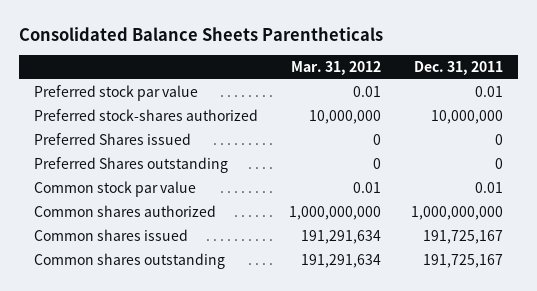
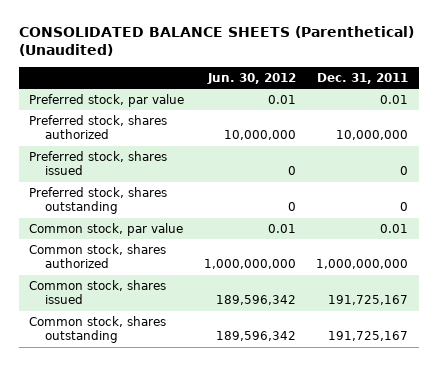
- Consolidated Balance Sheets Parentheticals
+ CONSOLIDATED BALANCE SHEETS (Parenthetical) (Unaudited)
- | Mar. 31, 2012 | Dec. 31, 2011
+ | Jun. 30, 2012 | Dec. 31, 2011
- Preferred stock par value | 0.01 | 0.01
- Preferred stock-shares authorized | 10,000,000 | 10,000,000
- Preferred Shares issued | 0 | 0
- Preferred Shares outstanding | 0 | 0
- Common stock par value | 0.01 | 0.01
- Common shares authorized | 1,000,000,000 | 1,000,000,000
- Common shares issued | 191,291,634 | 191,725,167
- Common shares outstanding | 191,291,634 | 191,725,167
+ Preferred stock, par value | 0.01 | 0.01
+ Preferred stock, shares authorized | 10,000,000 | 10,000,000
+ Preferred stock, shares issued | 0 | 0
+ Preferred stock, shares outstanding | 0 | 0
+ Common stock, par value | 0.01 | 0.01
+ Common stock, shares authorized | 1,000,000,000 | 1,000,000,000
+ Common stock, shares issued | 189,596,342 | 191,725,167
+ Common stock, shares outstanding | 189,596,342 | 191,725,167

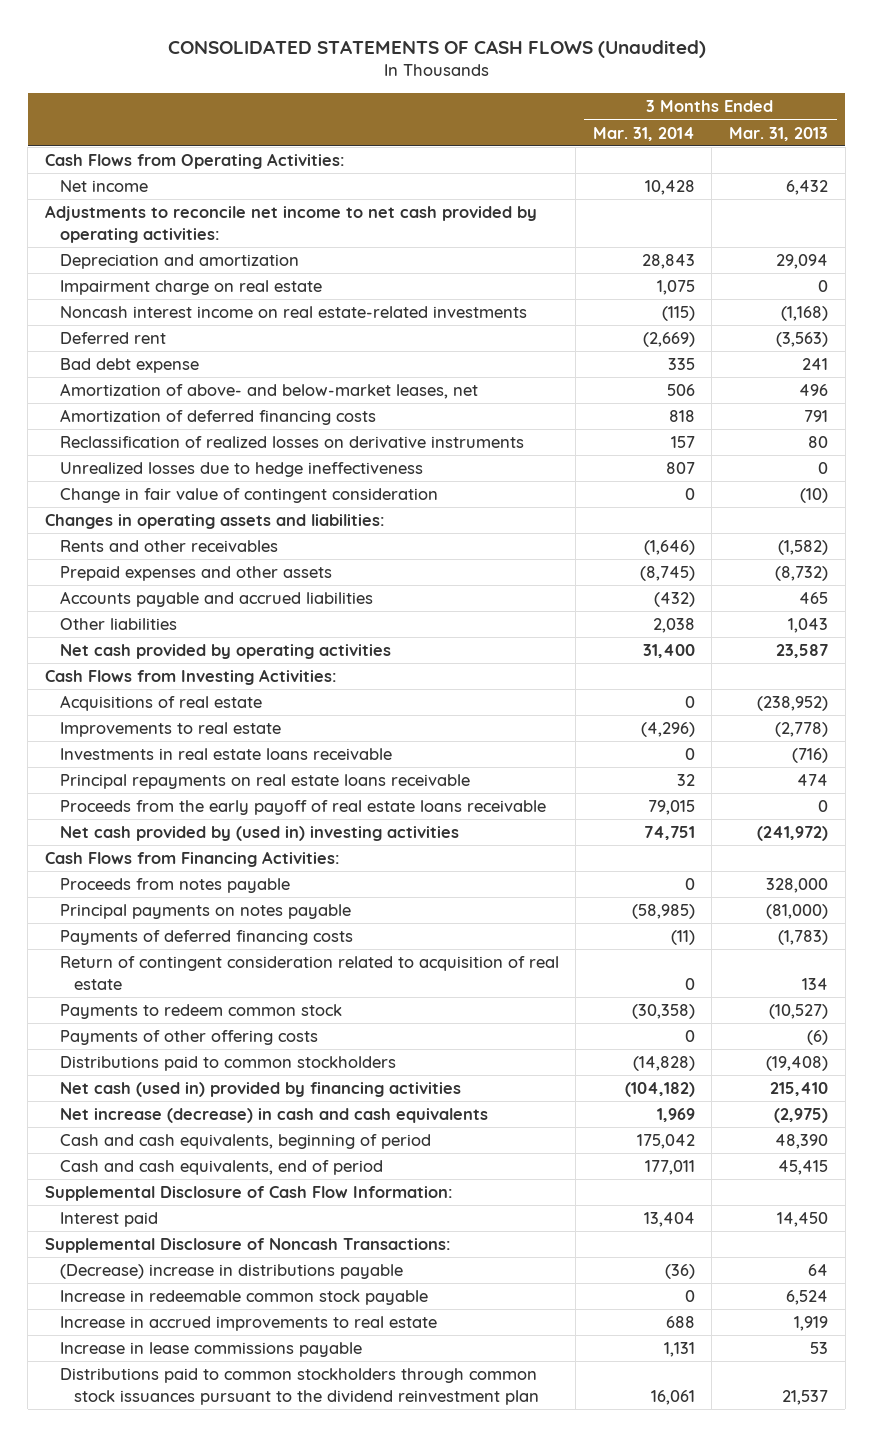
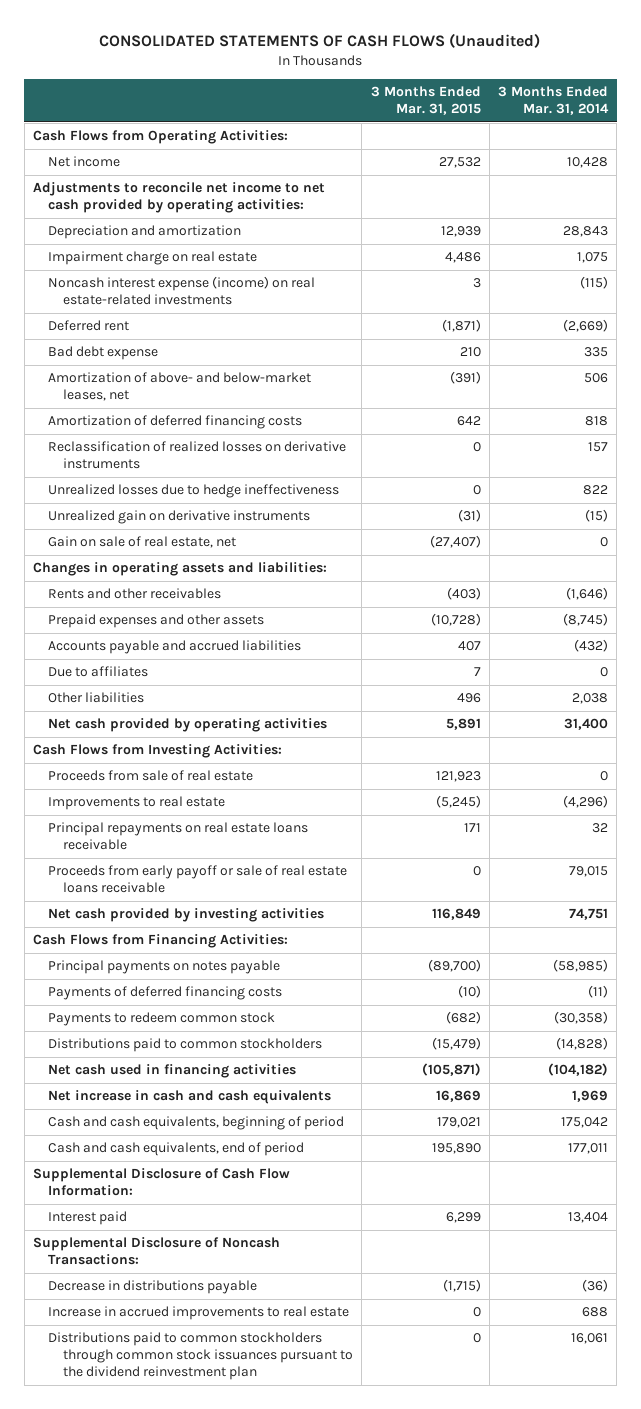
- | 3 Months Ended Mar. 31, 2014 | 3 Months Ended Mar. 31, 2013
+ | 3 Months Ended Mar. 31, 2015 | 3 Months Ended Mar. 31, 2014
- Noncash interest income on real estate-related investments | (115) | (1,168)
+ Noncash interest expense (income) on real estate-related investments | 3 | (115)
- Unrealized losses due to hedge ineffectiveness | 807 | 0
- Change in fair value of contingent consideration | 0 | (10)
+ Unrealized losses due to hedge ineffectiveness | 0 | 822
+ Unrealized gain on derivative instruments | (31) | (15)
+ Gain on sale of real estate, net | (27,407) | 0
+ Due to affiliates | 7 | 0
- Acquisitions of real estate | 0 | (238,952)
+ Proceeds from sale of real estate | 121,923 | 0
- Investments in real estate loans receivable | 0 | (716)
- Proceeds from the early payoff of real estate loans receivable | 79,015 | 0
- Net cash provided by (used in) investing activities | 74,751 | (241,972)
+ Proceeds from early payoff or sale of real estate loans receivable | 0 | 79,015
+ Net cash provided by investing activities | 116,849 | 74,751
- Proceeds from notes payable | 0 | 328,000
- Return of contingent consideration related to acquisition of real estate | 0 | 134
- Payments of other offering costs | 0 | (6)
- Net cash (used in) provided by financing activities | (104,182) | 215,410
- Net increase (decrease) in cash and cash equivalents | 1,969 | (2,975)
+ Net cash used in financing activities | (105,871) | (104,182)
+ Net increase in cash and cash equivalents | 16,869 | 1,969
- (Decrease) increase in distributions payable | (36) | 64
- Increase in redeemable common stock payable | 0 | 6,524
+ Decrease in distributions payable | (1,715) | (36)
- Increase in lease commissions payable | 1,131 | 53

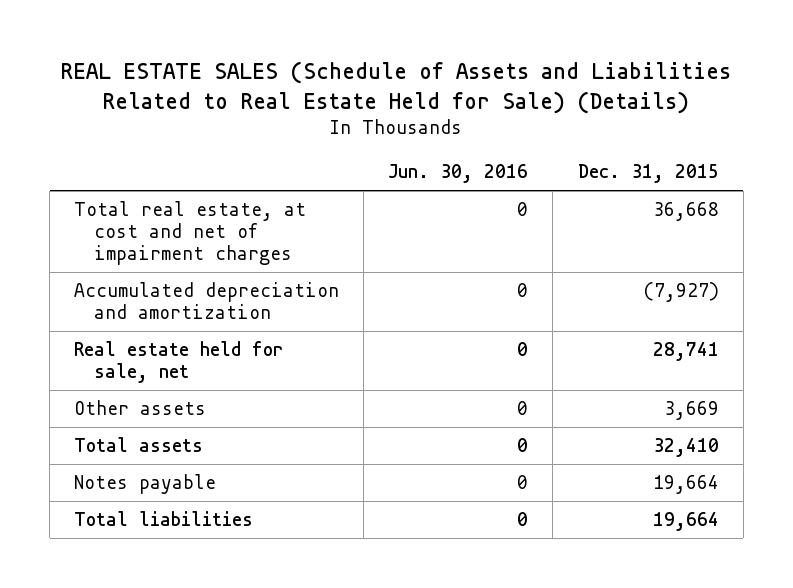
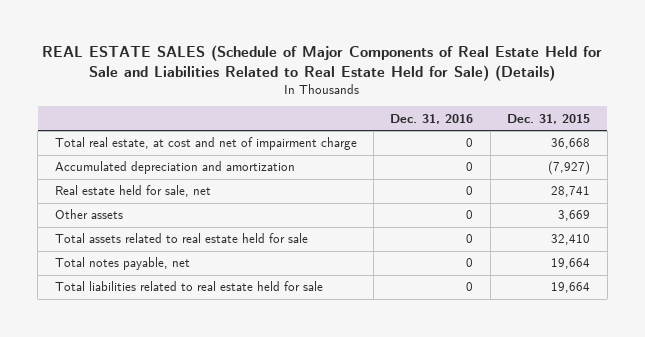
- REAL ESTATE SALES (Schedule of Assets and Liabilities Related to Real Estate Held for Sale) (Details)
+ REAL ESTATE SALES (Schedule of Major Components of Real Estate Held for Sale and Liabilities Related to Real Estate Held for Sale) (Details)
- | Jun. 30, 2016 | Dec. 31, 2015
+ | Dec. 31, 2016 | Dec. 31, 2015
- Total real estate, at cost and net of impairment charges | 0 | 36,668
+ Total real estate, at cost and net of impairment charge | 0 | 36,668
- Total assets | 0 | 32,410
- Notes payable | 0 | 19,664
- Total liabilities | 0 | 19,664
+ Total assets related to real estate held for sale | 0 | 32,410
+ Total notes payable, net | 0 | 19,664
+ Total liabilities related to real estate held for sale | 0 | 19,664

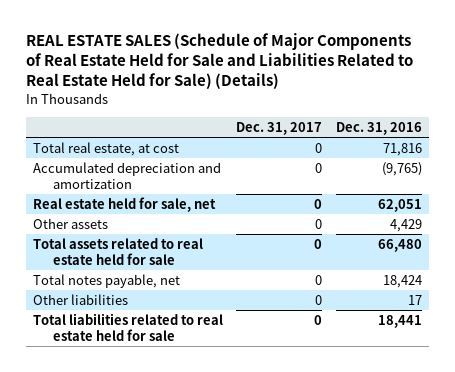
- | Dec. 31, 2016 | Dec. 31, 2015
+ | Dec. 31, 2017 | Dec. 31, 2016
- Total real estate, at cost and net of impairment charge | 0 | 36,668
- Accumulated depreciation and amortization | 0 | (7,927)
- Real estate held for sale, net | 0 | 28,741
- Other assets | 0 | 3,669
- Total assets related to real estate held for sale | 0 | 32,410
- Total notes payable, net | 0 | 19,664
- Total liabilities related to real estate held for sale | 0 | 19,664
+ Total real estate, at cost | 0 | 71,816
+ Accumulated depreciation and amortization | 0 | (9,765)
+ Real estate held for sale, net | 0 | 62,051
+ Other assets | 0 | 4,429
+ Total assets related to real estate held for sale | 0 | 66,480
+ Total notes payable, net | 0 | 18,424
+ Other liabilities | 0 | 17
+ Total liabilities related to real estate held for sale | 0 | 18,441

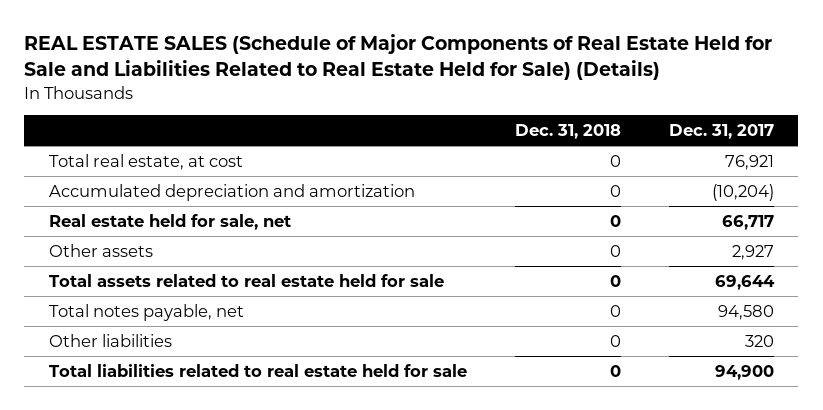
- | Dec. 31, 2017 | Dec. 31, 2016
+ | Dec. 31, 2018 | Dec. 31, 2017
- Total real estate, at cost | 0 | 71,816
- Accumulated depreciation and amortization | 0 | (9,765)
- Real estate held for sale, net | 0 | 62,051
- Other assets | 0 | 4,429
- Total assets related to real estate held for sale | 0 | 66,480
- Total notes payable, net | 0 | 18,424
- Other liabilities | 0 | 17
- Total liabilities related to real estate held for sale | 0 | 18,441
+ Total real estate, at cost | 0 | 76,921
+ Accumulated depreciation and amortization | 0 | (10,204)
+ Real estate held for sale, net | 0 | 66,717
+ Other assets | 0 | 2,927
+ Total assets related to real estate held for sale | 0 | 69,644
+ Total notes payable, net | 0 | 94,580
+ Other liabilities | 0 | 320
+ Total liabilities related to real estate held for sale | 0 | 94,900

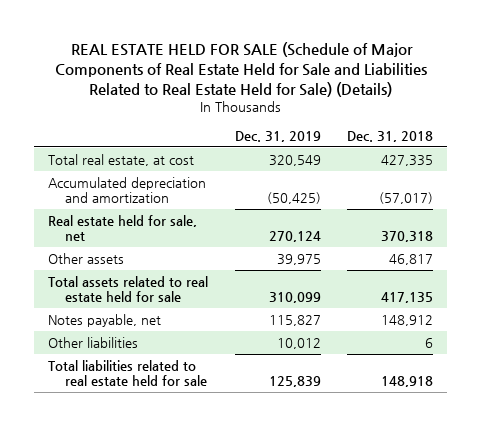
- REAL ESTATE SALES (Schedule of Major Components of Real Estate Held for Sale and Liabilities Related to Real Estate Held for Sale) (Details)
+ REAL ESTATE HELD FOR SALE (Schedule of Major Components of Real Estate Held for Sale and Liabilities Related to Real Estate Held for Sale) (Details)
- | Dec. 31, 2018 | Dec. 31, 2017
+ | Dec. 31, 2019 | Dec. 31, 2018
- Total real estate, at cost | 0 | 76,921
- Accumulated depreciation and amortization | 0 | (10,204)
- Real estate held for sale, net | 0 | 66,717
- Other assets | 0 | 2,927
- Total assets related to real estate held for sale | 0 | 69,644
- Total notes payable, net | 0 | 94,580
- Other liabilities | 0 | 320
- Total liabilities related to real estate held for sale | 0 | 94,900
+ Total real estate, at cost | 320,549 | 427,335
+ Accumulated depreciation and amortization | (50,425) | (57,017)
+ Real estate held for sale, net | 270,124 | 370,318
+ Other assets | 39,975 | 46,817
+ Total assets related to real estate held for sale | 310,099 | 417,135
+ Notes payable, net | 115,827 | 148,912
+ Other liabilities | 10,012 | 6
+ Total liabilities related to real estate held for sale | 125,839 | 148,918

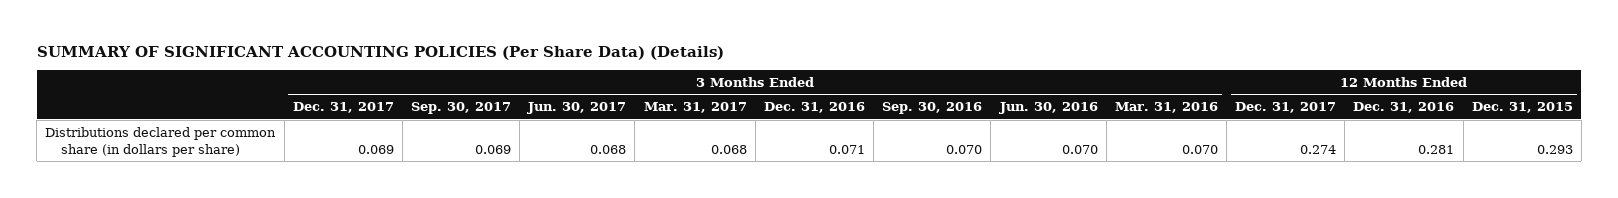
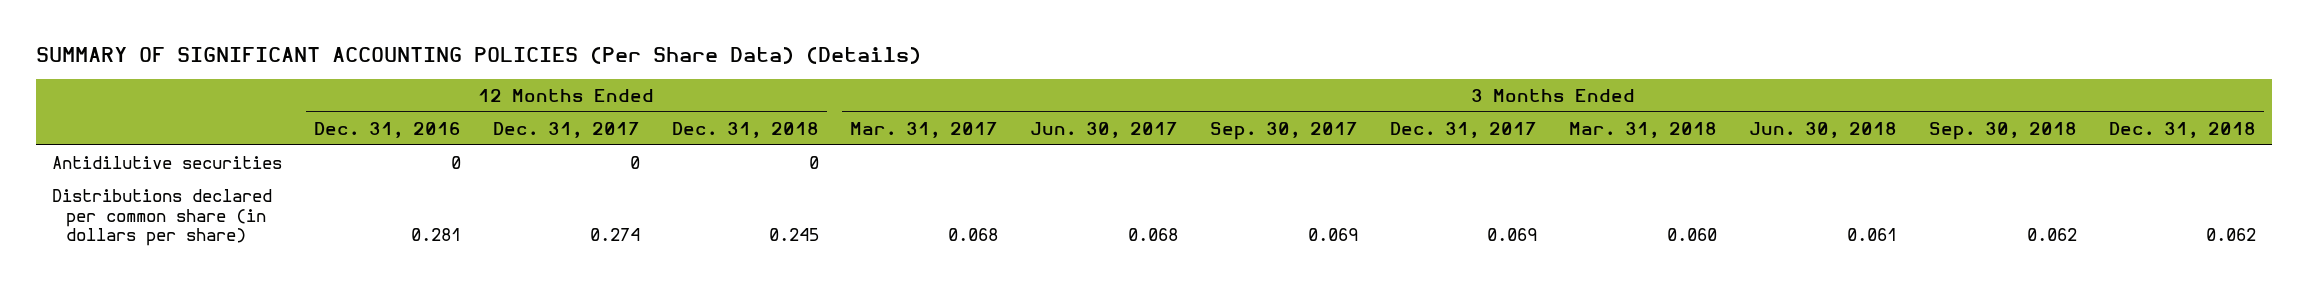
- | 3 Months Ended Dec. 31, 2017 | 3 Months Ended Sep. 30, 2017 | 3 Months Ended Jun. 30, 2017 | 3 Months Ended Mar. 31, 2017 | 3 Months Ended Dec. 31, 2016 | 3 Months Ended Sep. 30, 2016 | 3 Months Ended Jun. 30, 2016 | 3 Months Ended Mar. 31, 2016 | 12 Months Ended Dec. 31, 2017 | 12 Months Ended Dec. 31, 2016 | 12 Months Ended Dec. 31, 2015
+ | 12 Months Ended Dec. 31, 2016 | 12 Months Ended Dec. 31, 2017 | 12 Months Ended Dec. 31, 2018 | 3 Months Ended Mar. 31, 2017 | 3 Months Ended Jun. 30, 2017 | 3 Months Ended Sep. 30, 2017 | 3 Months Ended Dec. 31, 2017 | 3 Months Ended Mar. 31, 2018 | 3 Months Ended Jun. 30, 2018 | 3 Months Ended Sep. 30, 2018 | 3 Months Ended Dec. 31, 2018
+ Antidilutive securities | 0 | 0 | 0 | | | | | | | |

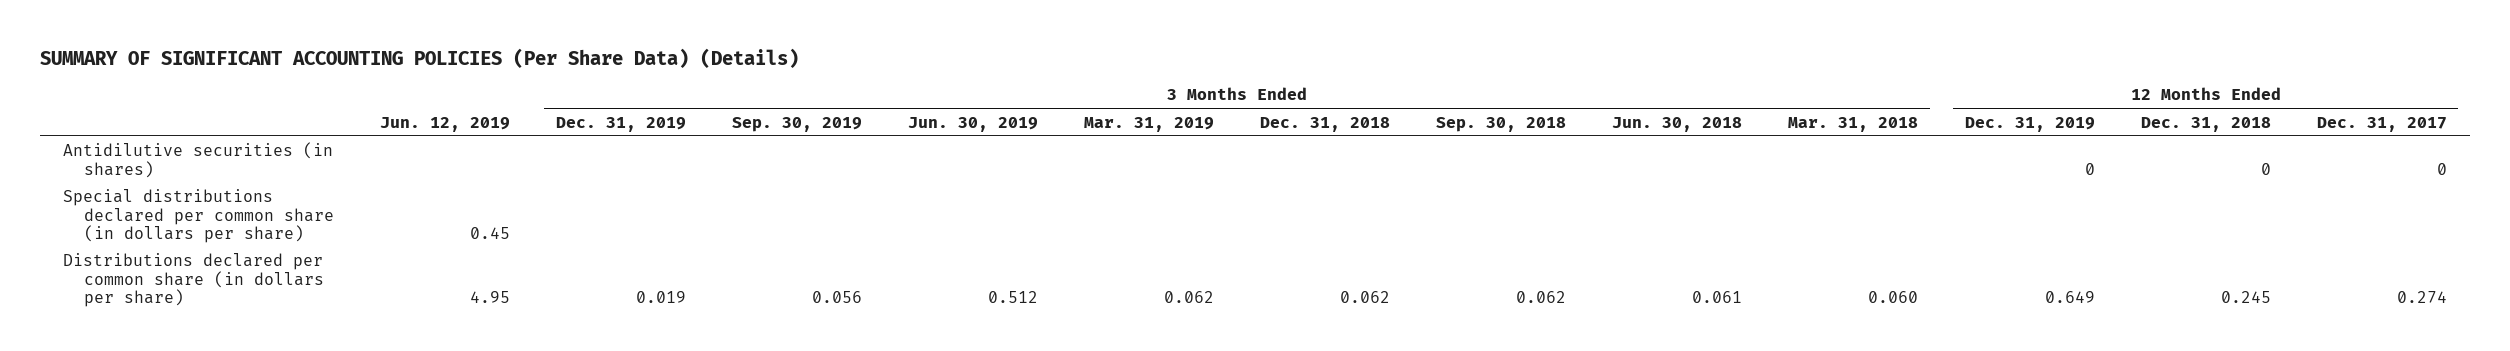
- | 12 Months Ended Dec. 31, 2016 | 12 Months Ended Dec. 31, 2017 | 12 Months Ended Dec. 31, 2018 | 3 Months Ended Mar. 31, 2017 | 3 Months Ended Jun. 30, 2017 | 3 Months Ended Sep. 30, 2017 | 3 Months Ended Dec. 31, 2017 | 3 Months Ended Mar. 31, 2018 | 3 Months Ended Jun. 30, 2018 | 3 Months Ended Sep. 30, 2018 | 3 Months Ended Dec. 31, 2018
+ | Jun. 12, 2019 | 3 Months Ended Dec. 31, 2019 | 3 Months Ended Sep. 30, 2019 | 3 Months Ended Jun. 30, 2019 | 3 Months Ended Mar. 31, 2019 | 3 Months Ended Dec. 31, 2018 | 3 Months Ended Sep. 30, 2018 | 3 Months Ended Jun. 30, 2018 | 3 Months Ended Mar. 31, 2018 | 12 Months Ended Dec. 31, 2019 | 12 Months Ended Dec. 31, 2018 | 12 Months Ended Dec. 31, 2017
- Antidilutive securities | 0 | 0 | 0 | | | | | | | |
+ Antidilutive securities (in shares) | | | | | | | | | | 0 | 0 | 0
+ Special distributions declared per common share (in dollars per share) | 0.45 | | | | | | | | | | |

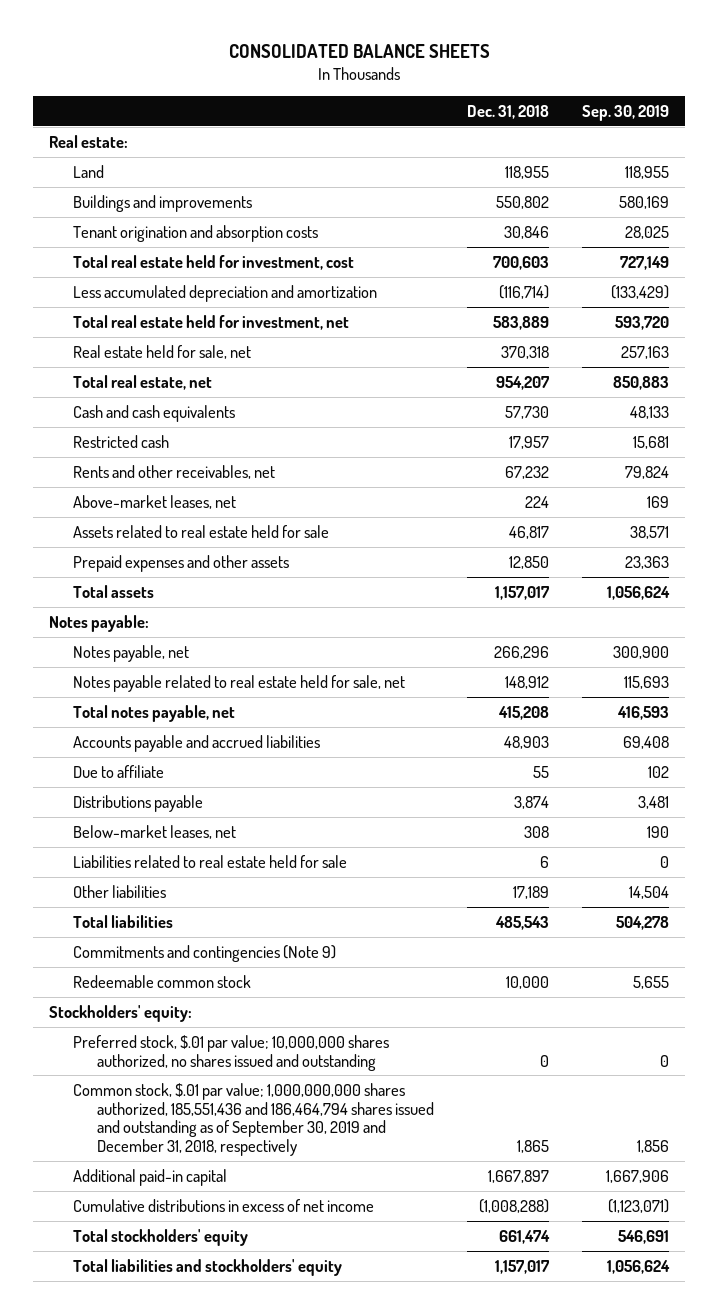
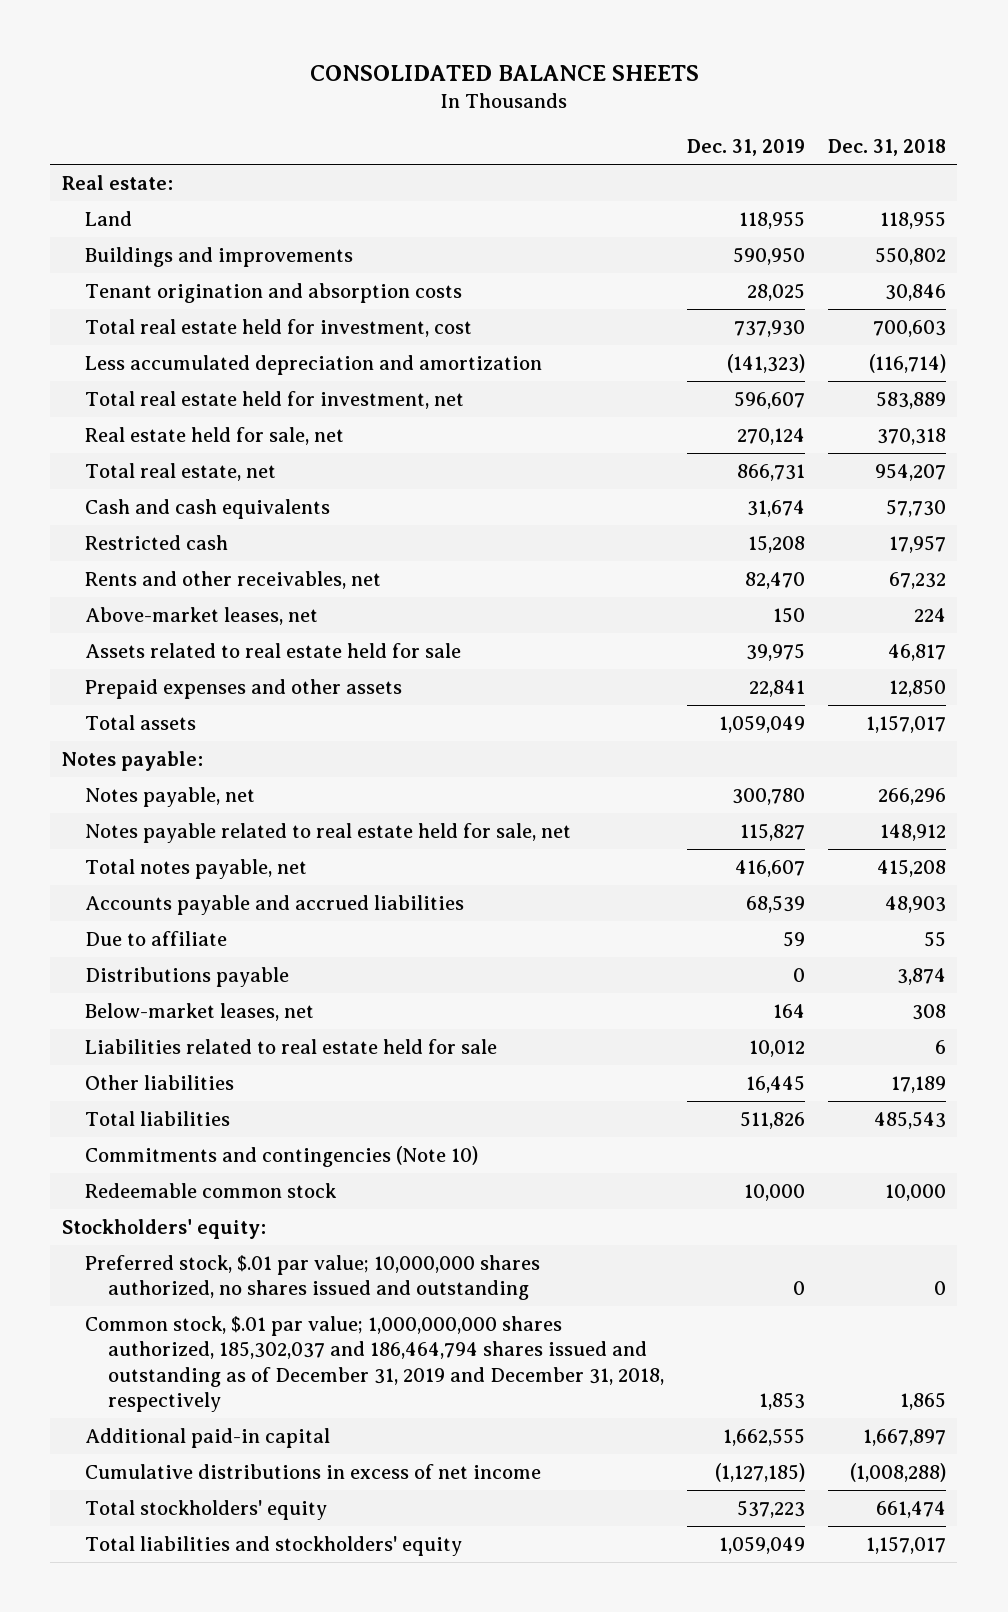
- | Dec. 31, 2018 | Sep. 30, 2019
+ | Dec. 31, 2019 | Dec. 31, 2018
- Commitments and contingencies (Note 9)
+ Commitments and contingencies (Note 10)
- Common stock, $.01 par value; 1,000,000,000 shares authorized, 185,551,436 and 186,464,794 shares issued and outstanding as of September 30, 2019 and December 31, 2018, respectively | 1,865 | 1,856
+ Common stock, $.01 par value; 1,000,000,000 shares authorized, 185,302,037 and 186,464,794 shares issued and outstanding as of December 31, 2019 and December 31, 2018, respectively | 1,853 | 1,865

